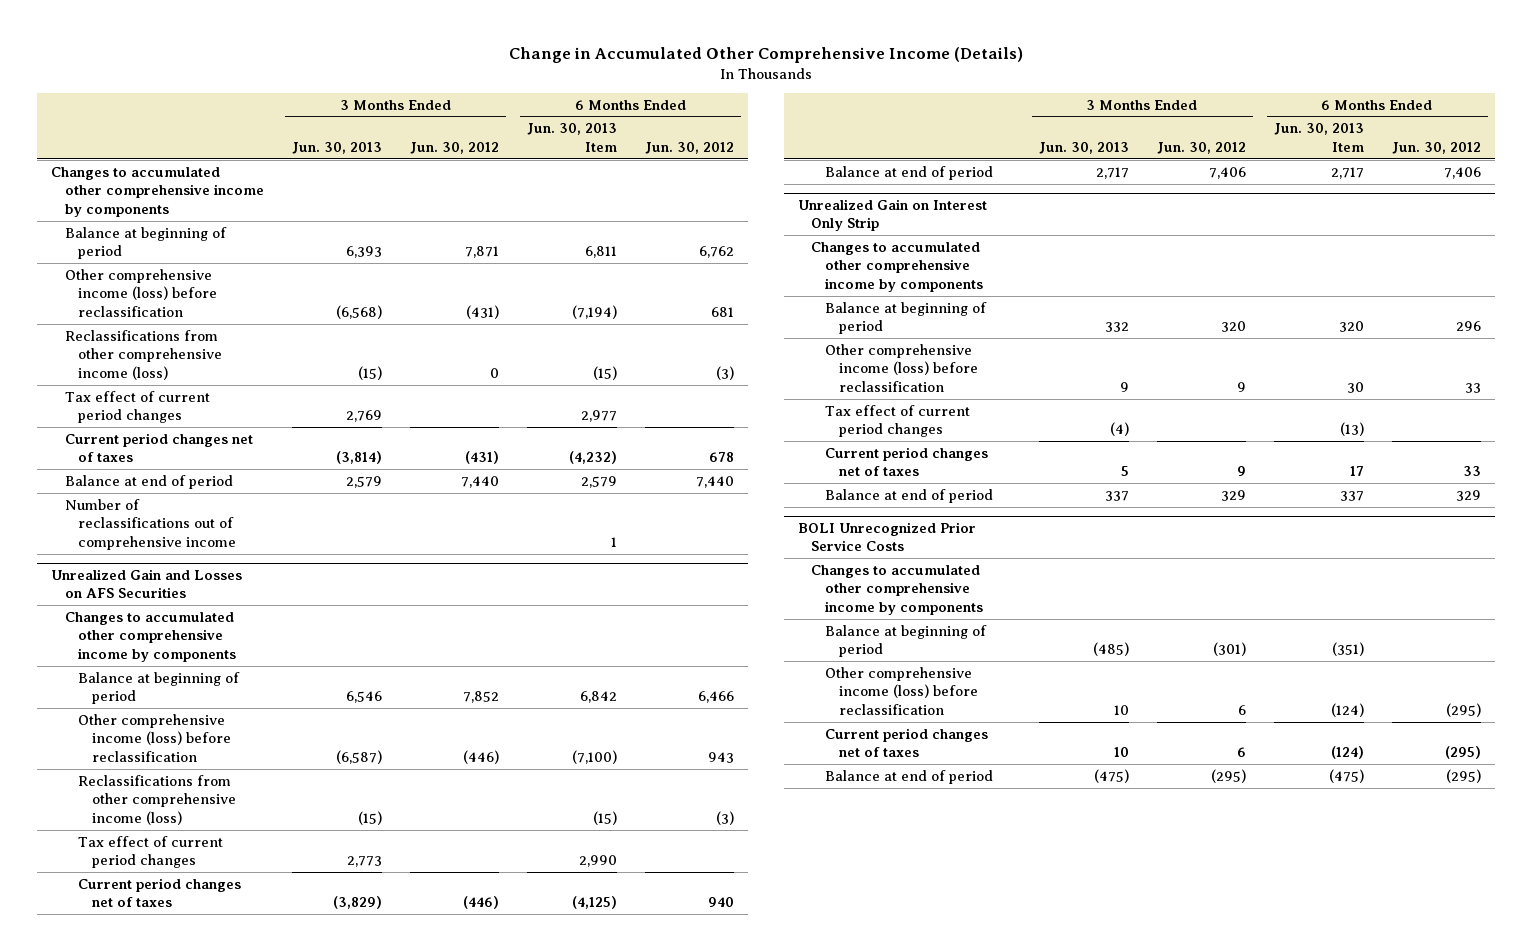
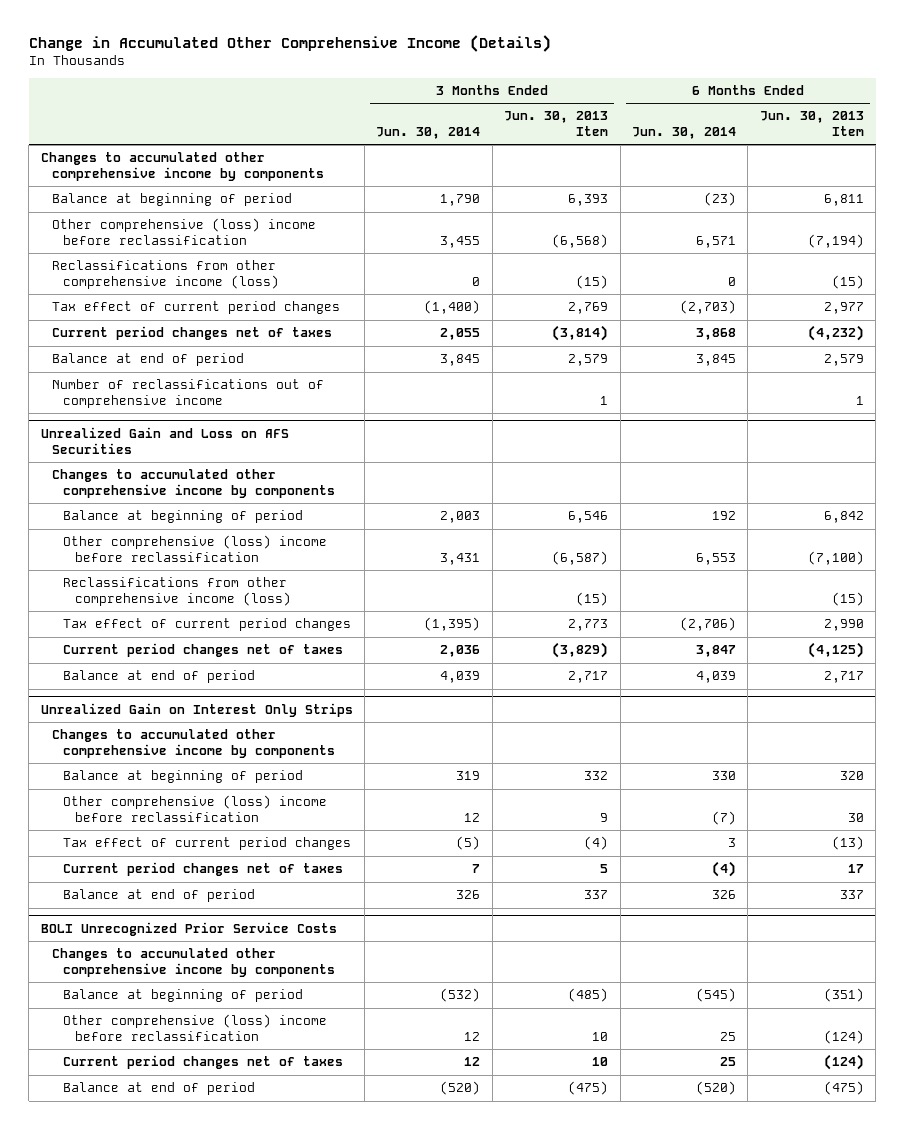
- | 3 Months Ended Jun. 30, 2013 | 3 Months Ended Jun. 30, 2012 | 6 Months Ended Jun. 30, 2013 Item | 6 Months Ended Jun. 30, 2012
+ | 3 Months Ended Jun. 30, 2014 | 3 Months Ended Jun. 30, 2013 Item | 6 Months Ended Jun. 30, 2014 | 6 Months Ended Jun. 30, 2013 Item
- Other comprehensive income (loss) before reclassification | (6,568) | (431) | (7,194) | 681
+ Other comprehensive (loss) income before reclassification | 3,455 | (6,568) | 6,571 | (7,194)
- Unrealized Gain and Losses on AFS Securities
+ Unrealized Gain and Loss on AFS Securities
- Other comprehensive income (loss) before reclassification | (6,587) | (446) | (7,100) | 943
+ Other comprehensive (loss) income before reclassification | 3,431 | (6,587) | 6,553 | (7,100)
- Unrealized Gain on Interest Only Strip
+ Unrealized Gain on Interest Only Strips
- Other comprehensive income (loss) before reclassification | 9 | 9 | 30 | 33
+ Other comprehensive (loss) income before reclassification | 12 | 9 | (7) | 30
@ BOLI Unrecognized Prior Service Costs
- Other comprehensive income (loss) before reclassification | 10 | 6 | (124) | (295)
+ Other comprehensive (loss) income before reclassification | 12 | 10 | 25 | (124)

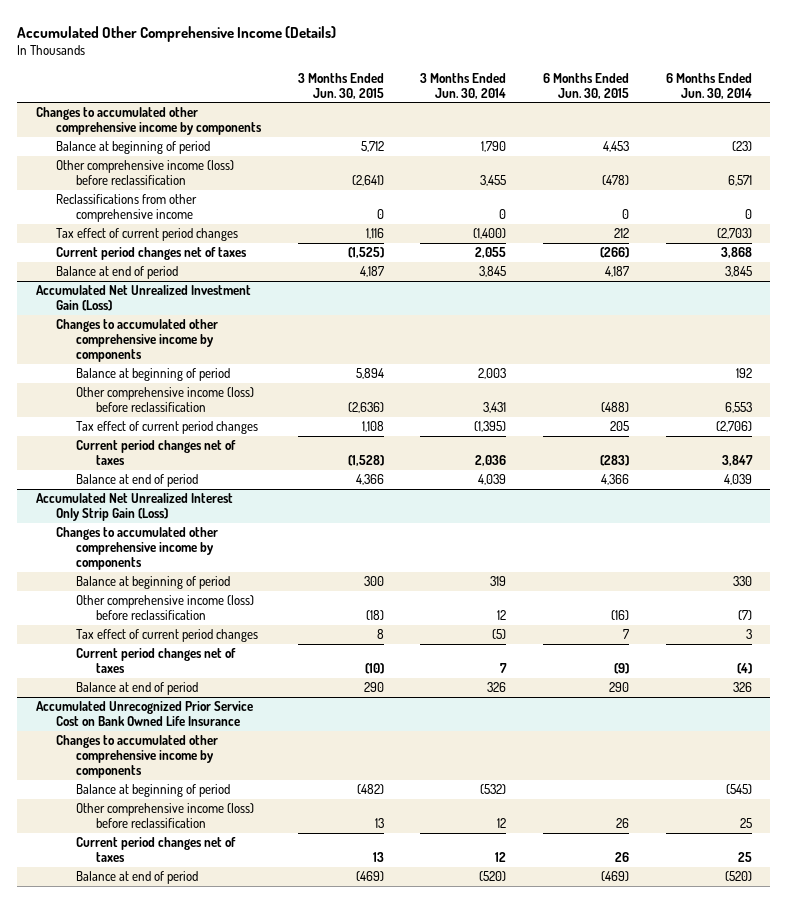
- Change in Accumulated Other Comprehensive Income (Details)
+ Accumulated Other Comprehensive Income (Details)
- | 3 Months Ended Jun. 30, 2014 | 3 Months Ended Jun. 30, 2013 Item | 6 Months Ended Jun. 30, 2014 | 6 Months Ended Jun. 30, 2013 Item
+ | 3 Months Ended Jun. 30, 2015 | 3 Months Ended Jun. 30, 2014 | 6 Months Ended Jun. 30, 2015 | 6 Months Ended Jun. 30, 2014
- Other comprehensive (loss) income before reclassification | 3,455 | (6,568) | 6,571 | (7,194)
- Reclassifications from other comprehensive income (loss) | 0 | (15) | 0 | (15)
+ Other comprehensive income (loss) before reclassification | (2,641) | 3,455 | (478) | 6,571
+ Reclassifications from other comprehensive income | 0 | 0 | 0 | 0
- Number of reclassifications out of comprehensive income | | 1 | | 1
- Unrealized Gain and Loss on AFS Securities
+ Accumulated Net Unrealized Investment Gain (Loss)
- Other comprehensive (loss) income before reclassification | 3,431 | (6,587) | 6,553 | (7,100)
- Reclassifications from other comprehensive income (loss) | | (15) | | (15)
+ Other comprehensive income (loss) before reclassification | (2,636) | 3,431 | (488) | 6,553
- Unrealized Gain on Interest Only Strips
+ Accumulated Net Unrealized Interest Only Strip Gain (Loss)
- Other comprehensive (loss) income before reclassification | 12 | 9 | (7) | 30
+ Other comprehensive income (loss) before reclassification | (18) | 12 | (16) | (7)
- BOLI Unrecognized Prior Service Costs
+ Accumulated Unrecognized Prior Service Cost on Bank Owned Life Insurance
- Other comprehensive (loss) income before reclassification | 12 | 10 | 25 | (124)
+ Other comprehensive income (loss) before reclassification | 13 | 12 | 26 | 25

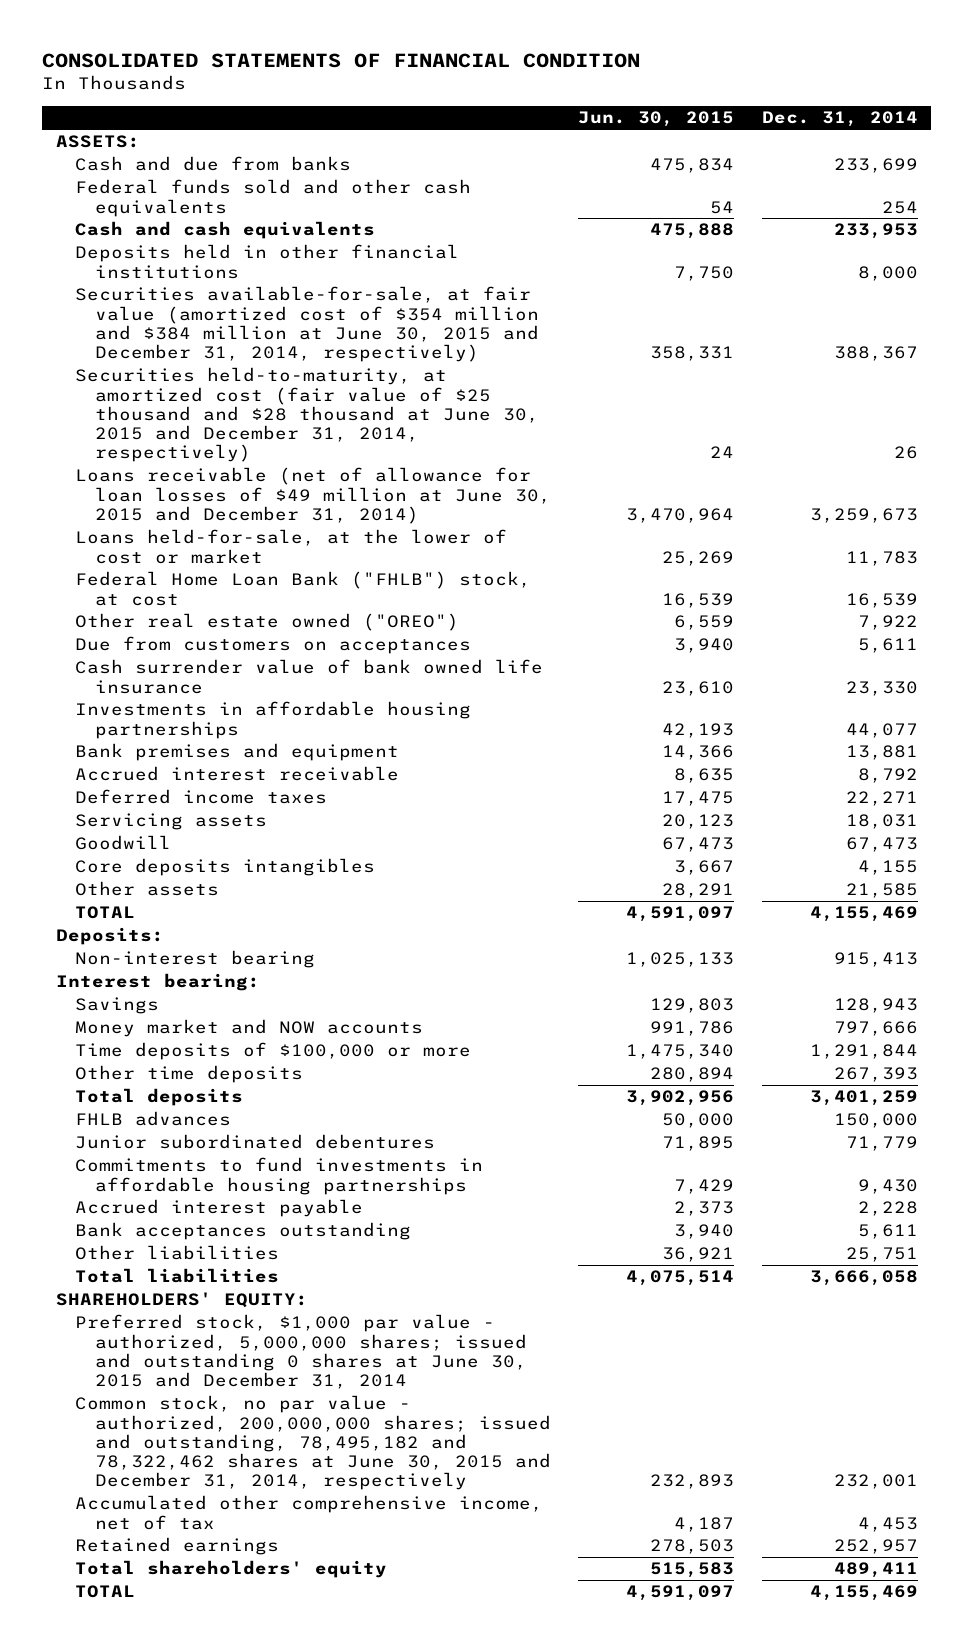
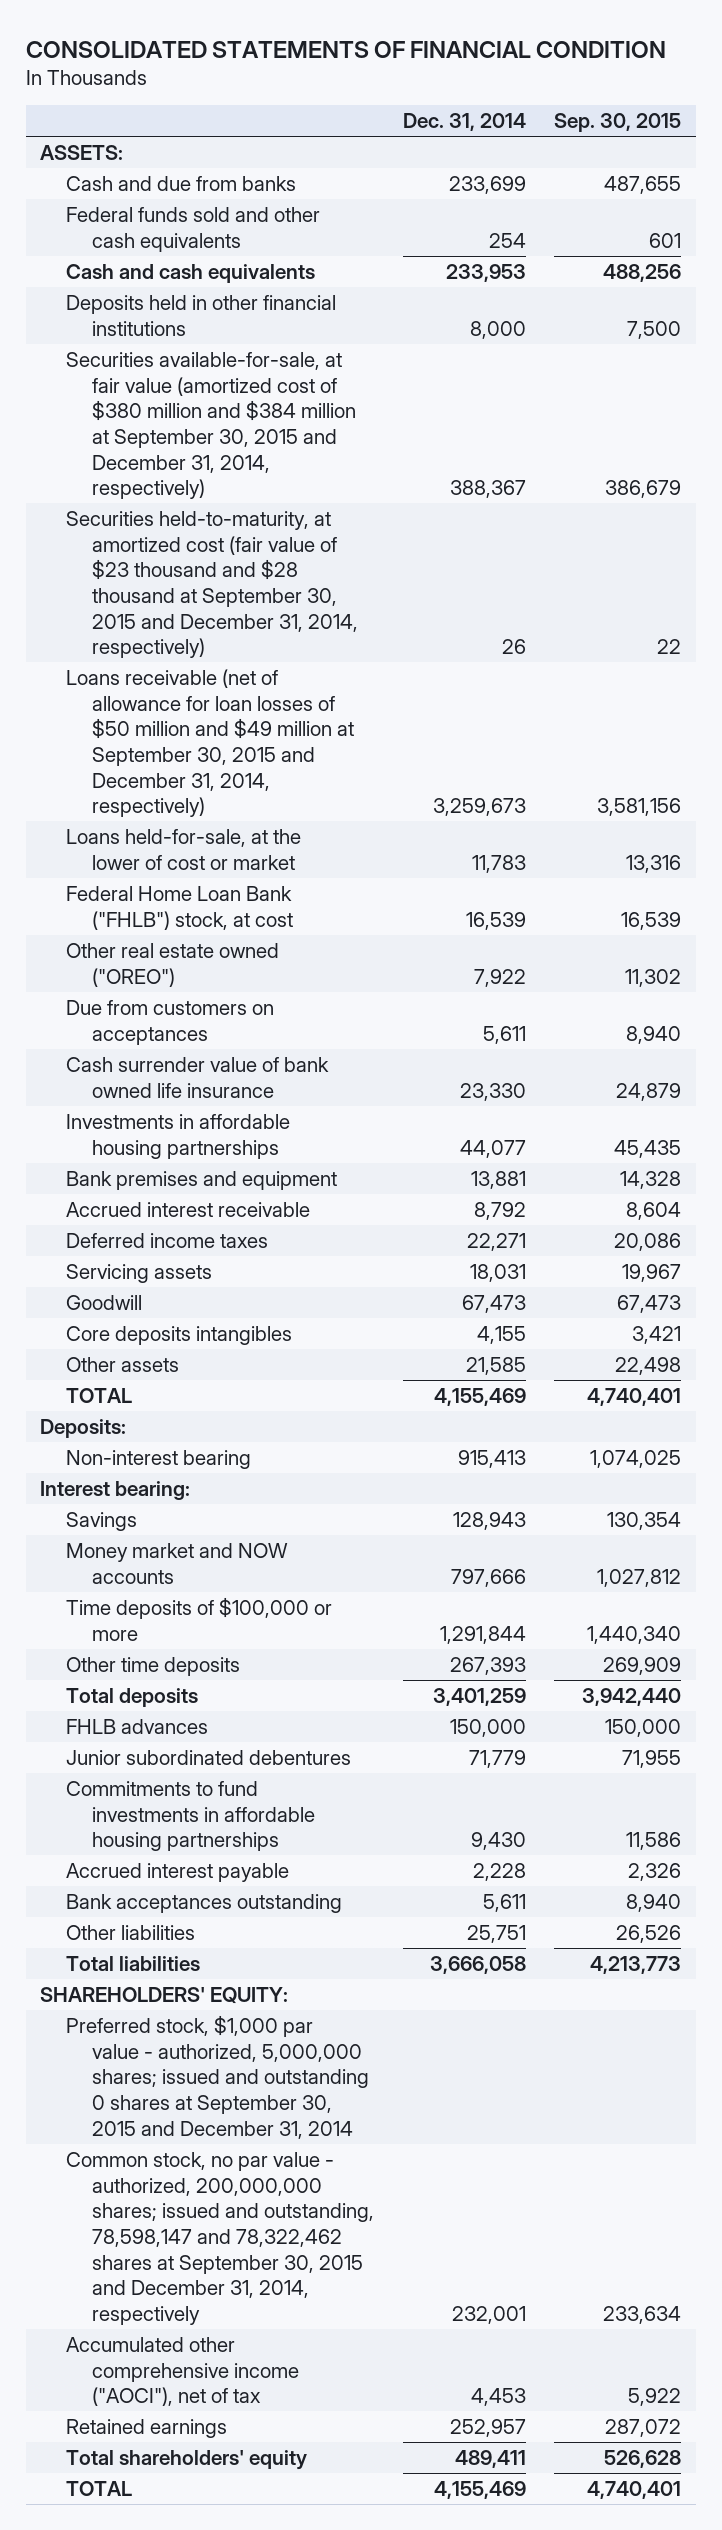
- | Jun. 30, 2015 | Dec. 31, 2014
+ | Dec. 31, 2014 | Sep. 30, 2015
- Securities available-for-sale, at fair value (amortized cost of $354 million and $384 million at June 30, 2015 and December 31, 2014, respectively) | 358,331 | 388,367
- Securities held-to-maturity, at amortized cost (fair value of $25 thousand and $28 thousand at June 30, 2015 and December 31, 2014, respectively) | 24 | 26
- Loans receivable (net of allowance for loan losses of $49 million at June 30, 2015 and December 31, 2014) | 3,470,964 | 3,259,673
+ Securities available-for-sale, at fair value (amortized cost of $380 million and $384 million at September 30, 2015 and December 31, 2014, respectively) | 388,367 | 386,679
+ Securities held-to-maturity, at amortized cost (fair value of $23 thousand and $28 thousand at September 30, 2015 and December 31, 2014, respectively) | 26 | 22
+ Loans receivable (net of allowance for loan losses of $50 million and $49 million at September 30, 2015 and December 31, 2014, respectively) | 3,259,673 | 3,581,156
- Preferred stock, $1,000 par value - authorized, 5,000,000 shares; issued and outstanding 0 shares at June 30, 2015 and December 31, 2014
- Common stock, no par value - authorized, 200,000,000 shares; issued and outstanding, 78,495,182 and 78,322,462 shares at June 30, 2015 and December 31, 2014, respectively | 232,893 | 232,001
- Accumulated other comprehensive income, net of tax | 4,187 | 4,453
+ Preferred stock, $1,000 par value - authorized, 5,000,000 shares; issued and outstanding 0 shares at September 30, 2015 and December 31, 2014
+ Common stock, no par value - authorized, 200,000,000 shares; issued and outstanding, 78,598,147 and 78,322,462 shares at September 30, 2015 and December 31, 2014, respectively | 232,001 | 233,634
+ Accumulated other comprehensive income ("AOCI"), net of tax | 4,453 | 5,922

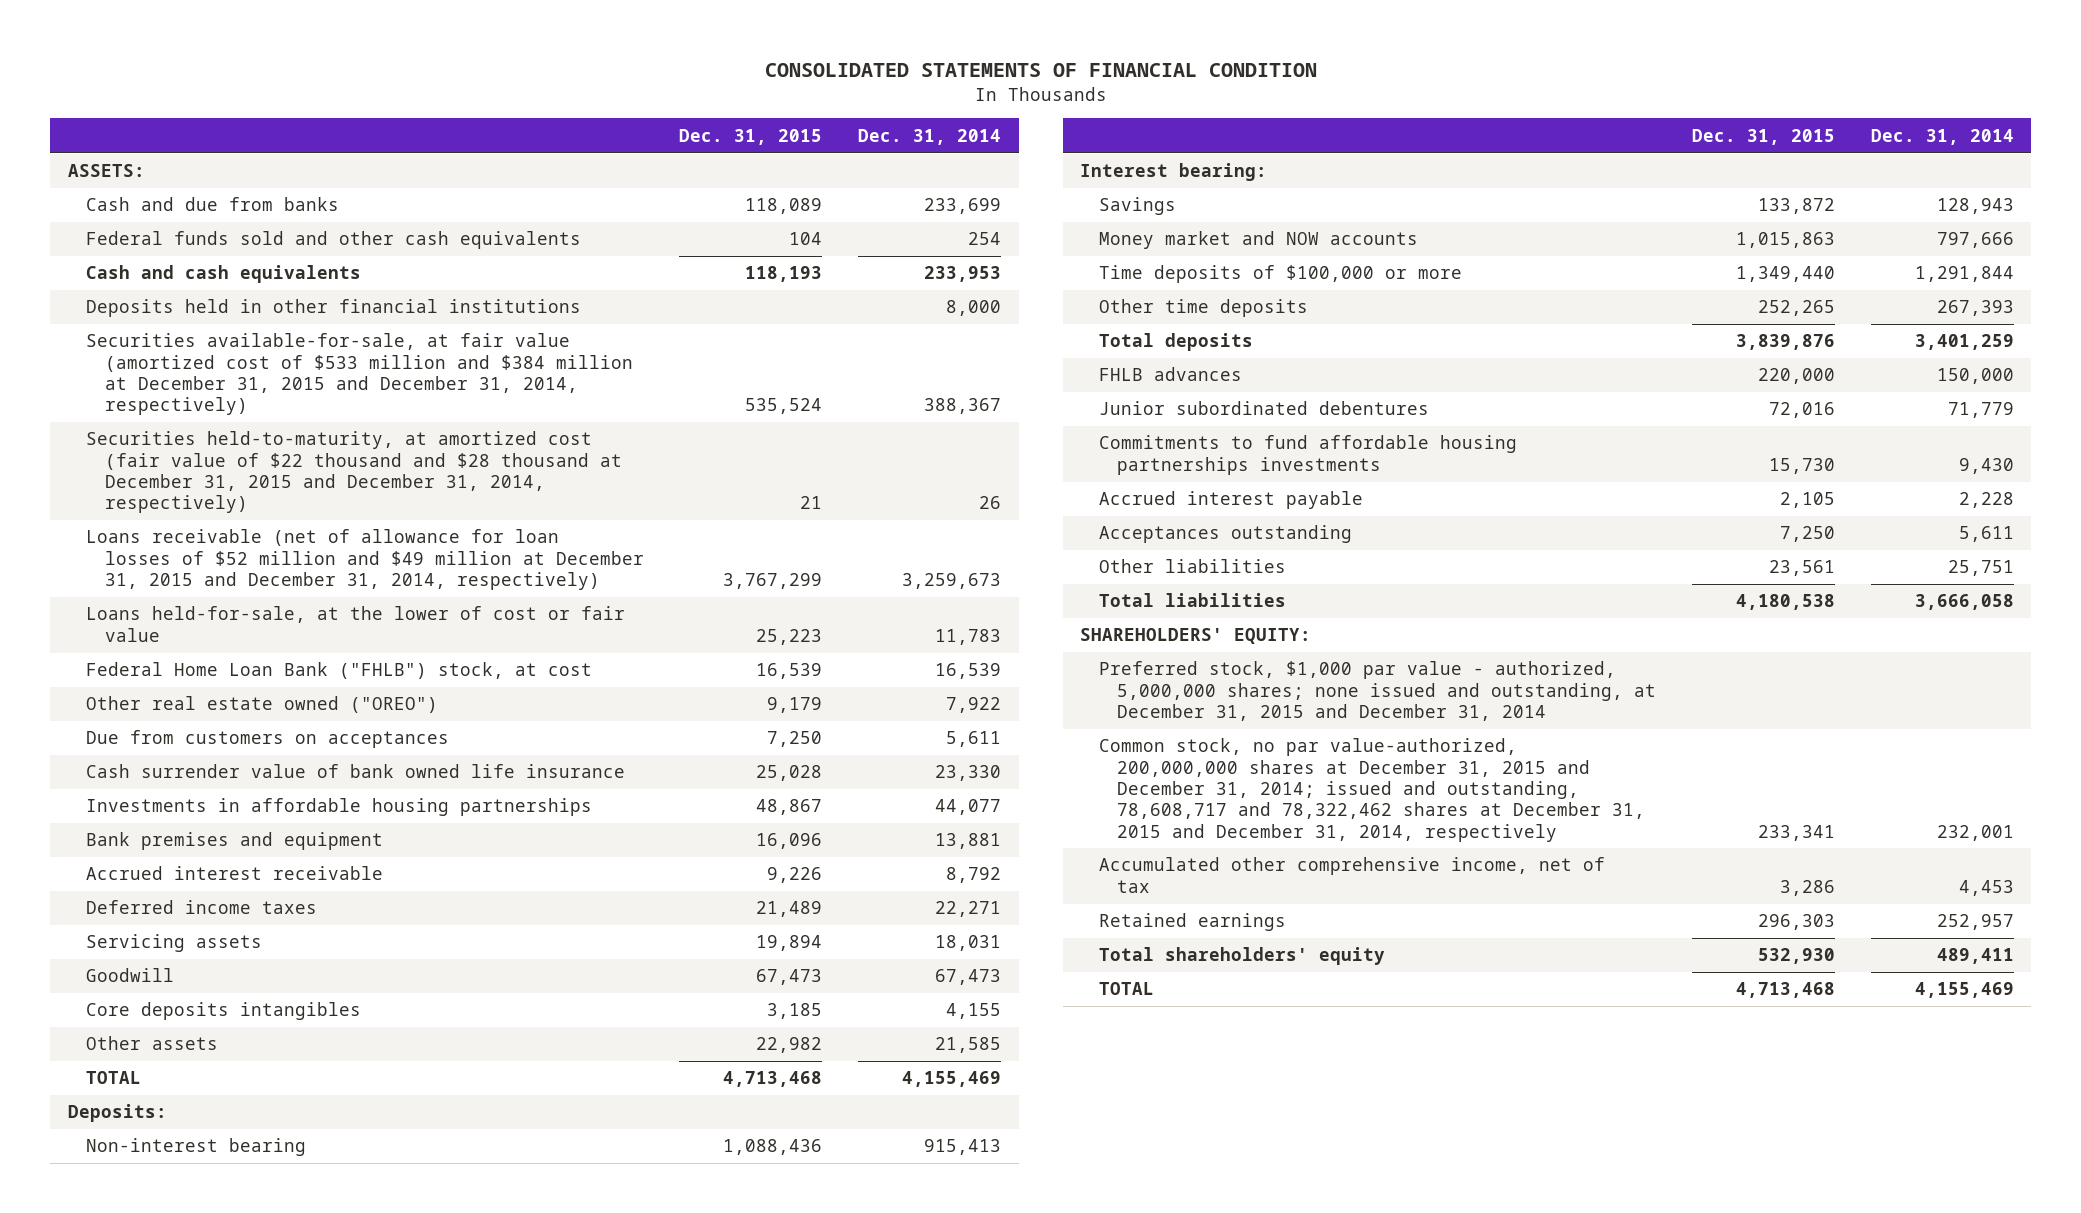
- | Dec. 31, 2014 | Sep. 30, 2015
+ | Dec. 31, 2015 | Dec. 31, 2014
- Securities available-for-sale, at fair value (amortized cost of $380 million and $384 million at September 30, 2015 and December 31, 2014, respectively) | 388,367 | 386,679
- Securities held-to-maturity, at amortized cost (fair value of $23 thousand and $28 thousand at September 30, 2015 and December 31, 2014, respectively) | 26 | 22
- Loans receivable (net of allowance for loan losses of $50 million and $49 million at September 30, 2015 and December 31, 2014, respectively) | 3,259,673 | 3,581,156
- Loans held-for-sale, at the lower of cost or market | 11,783 | 13,316
+ Securities available-for-sale, at fair value (amortized cost of $533 million and $384 million at December 31, 2015 and December 31, 2014, respectively) | 535,524 | 388,367
+ Securities held-to-maturity, at amortized cost (fair value of $22 thousand and $28 thousand at December 31, 2015 and December 31, 2014, respectively) | 21 | 26
+ Loans receivable (net of allowance for loan losses of $52 million and $49 million at December 31, 2015 and December 31, 2014, respectively) | 3,767,299 | 3,259,673
+ Loans held-for-sale, at the lower of cost or fair value | 25,223 | 11,783
- Commitments to fund investments in affordable housing partnerships | 9,430 | 11,586
+ Commitments to fund affordable housing partnerships investments | 15,730 | 9,430
- Bank acceptances outstanding | 5,611 | 8,940
+ Acceptances outstanding | 7,250 | 5,611
- Preferred stock, $1,000 par value - authorized, 5,000,000 shares; issued and outstanding 0 shares at September 30, 2015 and December 31, 2014
- Common stock, no par value - authorized, 200,000,000 shares; issued and outstanding, 78,598,147 and 78,322,462 shares at September 30, 2015 and December 31, 2014, respectively | 232,001 | 233,634
- Accumulated other comprehensive income ("AOCI"), net of tax | 4,453 | 5,922
+ Preferred stock, $1,000 par value - authorized, 5,000,000 shares; none issued and outstanding, at December 31, 2015 and December 31, 2014
+ Common stock, no par value-authorized, 200,000,000 shares at December 31, 2015 and December 31, 2014; issued and outstanding, 78,608,717 and 78,322,462 shares at December 31, 2015 and December 31, 2014, respectively | 233,341 | 232,001
+ Accumulated other comprehensive income, net of tax | 3,286 | 4,453

